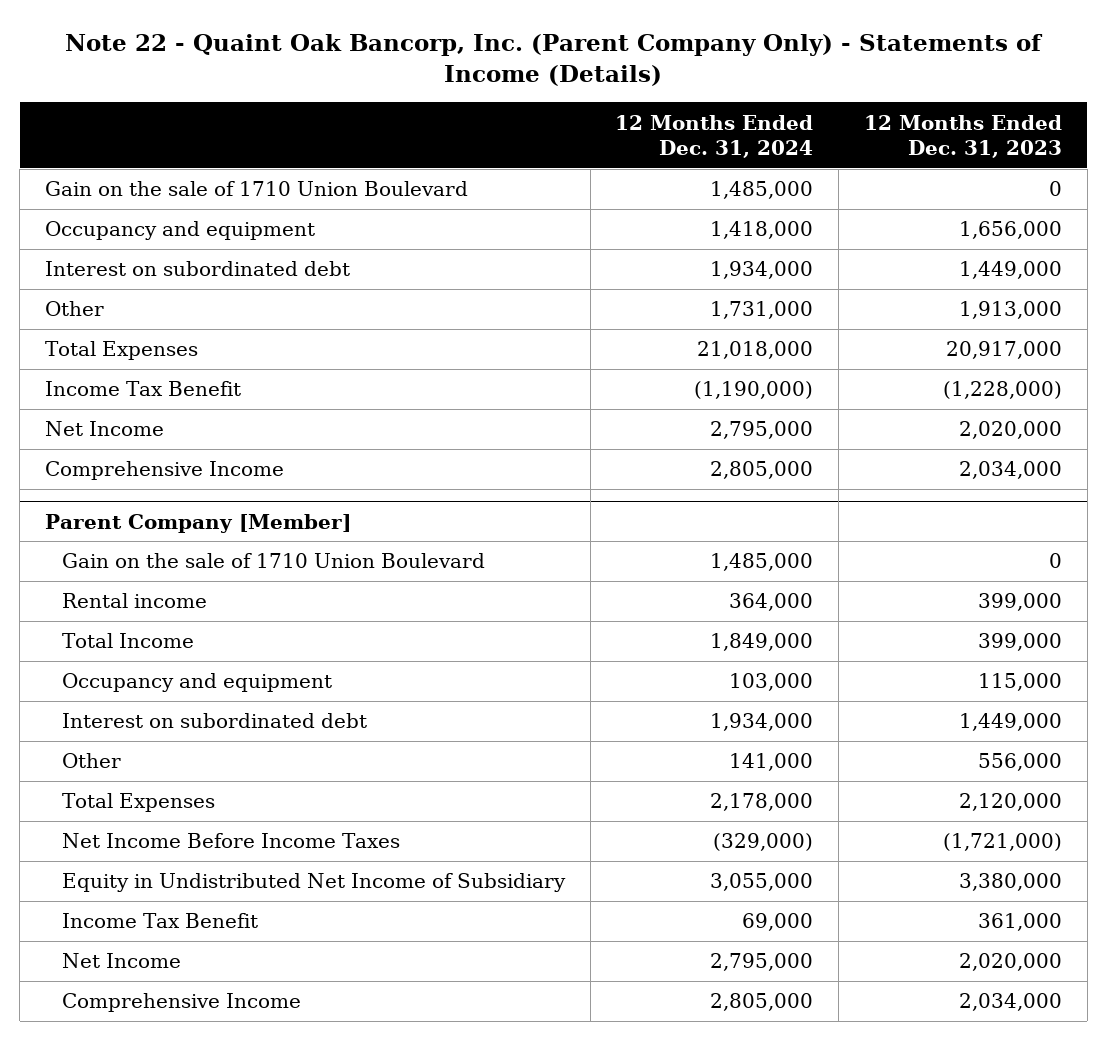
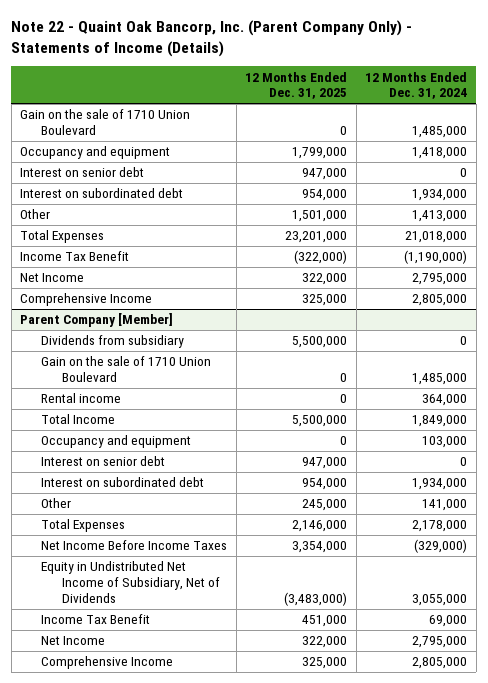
- | 12 Months Ended Dec. 31, 2024 | 12 Months Ended Dec. 31, 2023
+ | 12 Months Ended Dec. 31, 2025 | 12 Months Ended Dec. 31, 2024
+ Interest on senior debt | 947,000 | 0
- Other | 1,731,000 | 1,913,000
+ Other | 1,501,000 | 1,413,000
@ Parent Company [Member]
+ Dividends from subsidiary | 5,500,000 | 0
+ Interest on senior debt | 947,000 | 0
- Equity in Undistributed Net Income of Subsidiary | 3,055,000 | 3,380,000
+ Equity in Undistributed Net Income of Subsidiary, Net of Dividends | (3,483,000) | 3,055,000

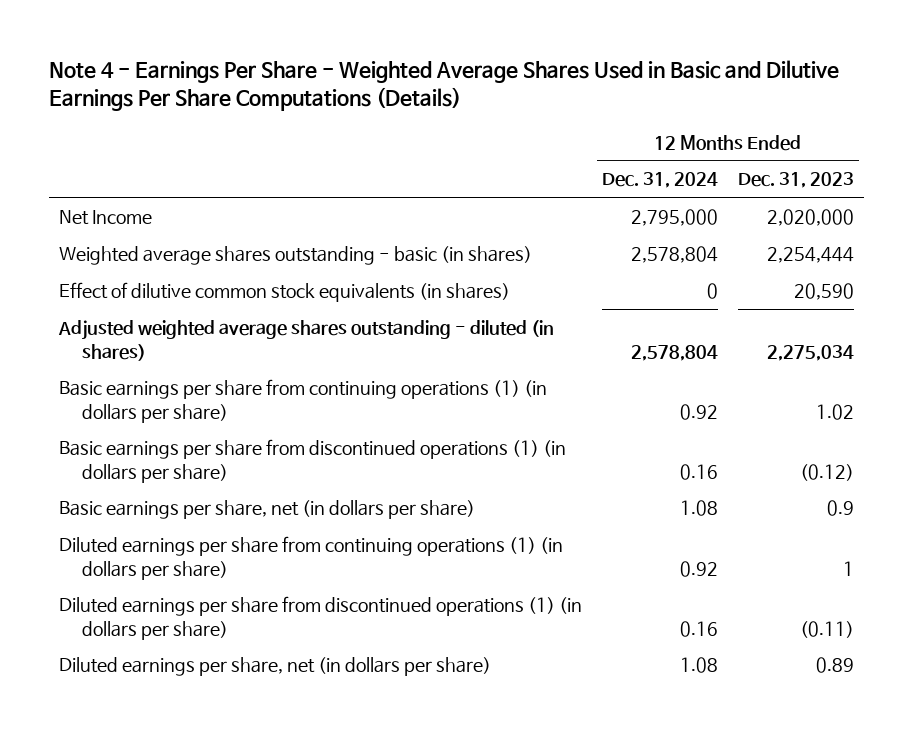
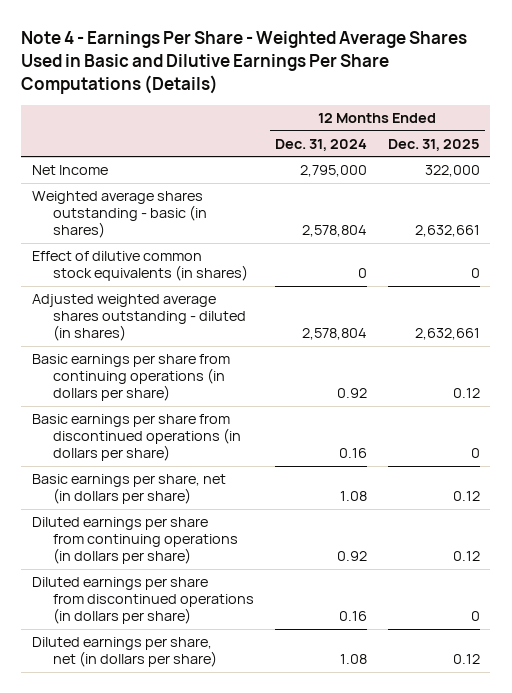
- | 12 Months Ended Dec. 31, 2024 | 12 Months Ended Dec. 31, 2023
+ | 12 Months Ended Dec. 31, 2024 | 12 Months Ended Dec. 31, 2025
- Basic earnings per share from continuing operations (1) (in dollars per share) | 0.92 | 1.02
- Basic earnings per share from discontinued operations (1) (in dollars per share) | 0.16 | (0.12)
+ Basic earnings per share from continuing operations (in dollars per share) | 0.92 | 0.12
+ Basic earnings per share from discontinued operations (in dollars per share) | 0.16 | 0
- Diluted earnings per share from continuing operations (1) (in dollars per share) | 0.92 | 1
- Diluted earnings per share from discontinued operations (1) (in dollars per share) | 0.16 | (0.11)
+ Diluted earnings per share from continuing operations (in dollars per share) | 0.92 | 0.12
+ Diluted earnings per share from discontinued operations (in dollars per share) | 0.16 | 0

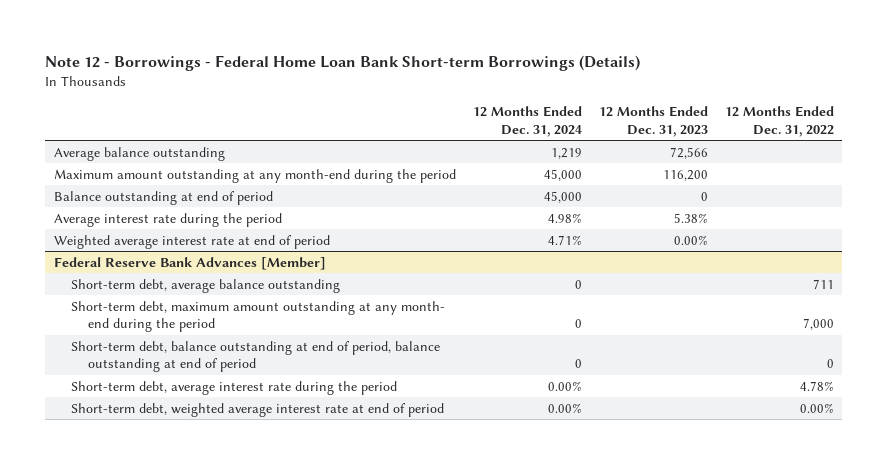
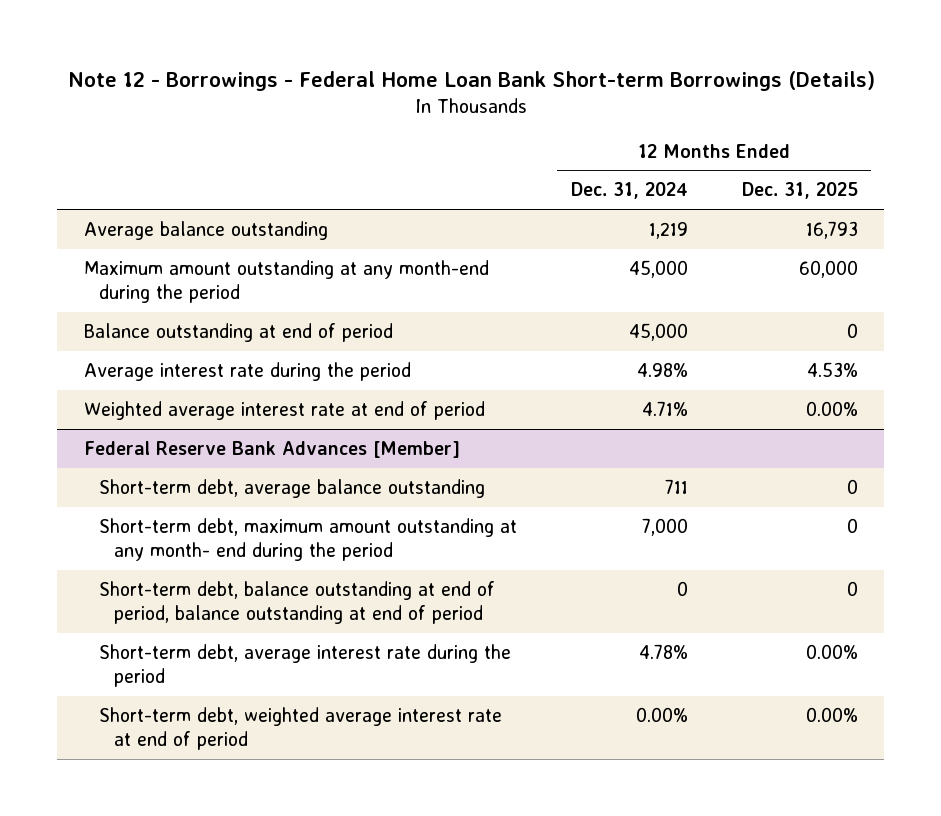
- | 12 Months Ended Dec. 31, 2024 | 12 Months Ended Dec. 31, 2023 | 12 Months Ended Dec. 31, 2022
+ | 12 Months Ended Dec. 31, 2024 | 12 Months Ended Dec. 31, 2025
@ Federal Reserve Bank Advances [Member]
- Short-term debt, average balance outstanding | 0 | | 711
- Short-term debt, maximum amount outstanding at any month- end during the period | 0 | | 7,000
+ Short-term debt, average balance outstanding | 711 | 0
+ Short-term debt, maximum amount outstanding at any month- end during the period | 7,000 | 0
- Short-term debt, average interest rate during the period | 0.00% | | 4.78%
+ Short-term debt, average interest rate during the period | 4.78% | 0.00%

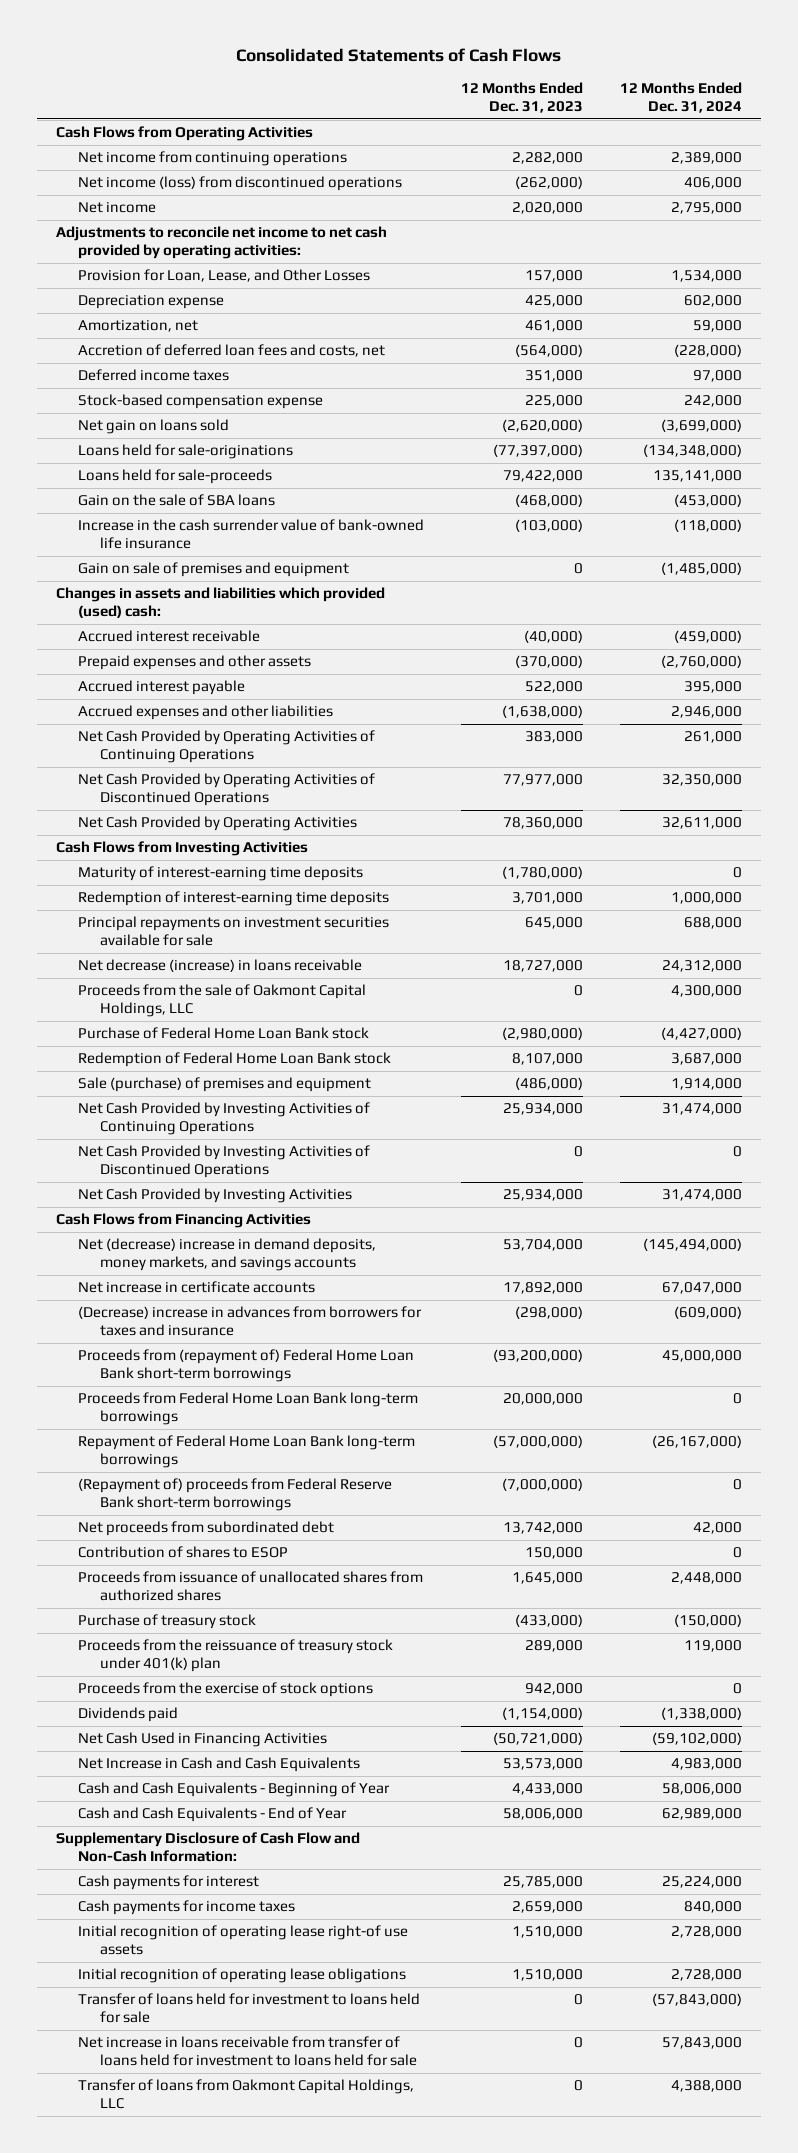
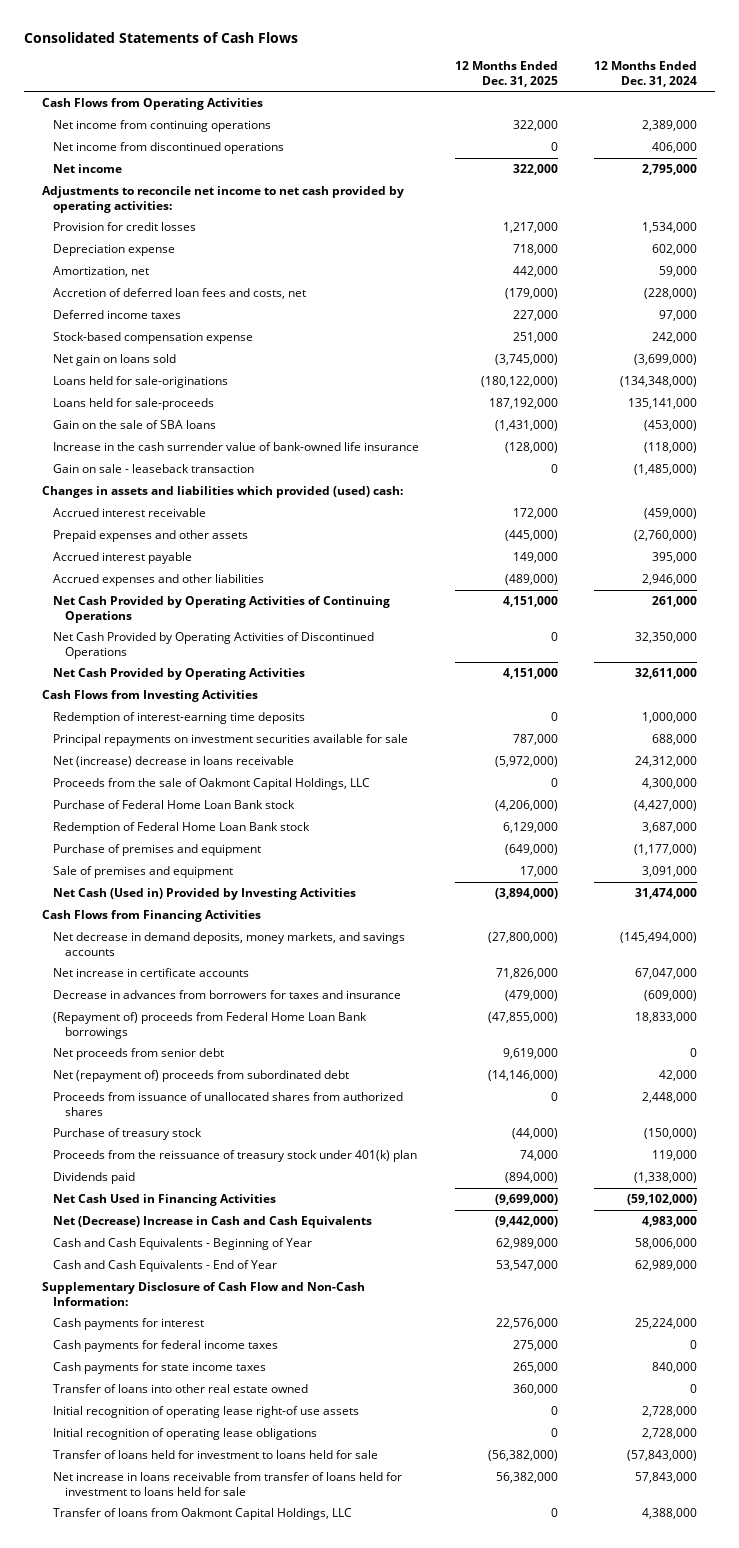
- | 12 Months Ended Dec. 31, 2023 | 12 Months Ended Dec. 31, 2024
+ | 12 Months Ended Dec. 31, 2025 | 12 Months Ended Dec. 31, 2024
- Net income (loss) from discontinued operations | (262,000) | 406,000
+ Net income from discontinued operations | 0 | 406,000
- Provision for Loan, Lease, and Other Losses | 157,000 | 1,534,000
+ Provision for credit losses | 1,217,000 | 1,534,000
- Gain on sale of premises and equipment | 0 | (1,485,000)
+ Gain on sale - leaseback transaction | 0 | (1,485,000)
- Maturity of interest-earning time deposits | (1,780,000) | 0
- Net decrease (increase) in loans receivable | 18,727,000 | 24,312,000
+ Net (increase) decrease in loans receivable | (5,972,000) | 24,312,000
- Sale (purchase) of premises and equipment | (486,000) | 1,914,000
- Net Cash Provided by Investing Activities of Continuing Operations | 25,934,000 | 31,474,000
- Net Cash Provided by Investing Activities of Discontinued Operations | 0 | 0
- Net Cash Provided by Investing Activities | 25,934,000 | 31,474,000
+ Purchase of premises and equipment | (649,000) | (1,177,000)
+ Sale of premises and equipment | 17,000 | 3,091,000
+ Net Cash (Used in) Provided by Investing Activities | (3,894,000) | 31,474,000
- Net (decrease) increase in demand deposits, money markets, and savings accounts | 53,704,000 | (145,494,000)
+ Net decrease in demand deposits, money markets, and savings accounts | (27,800,000) | (145,494,000)
- (Decrease) increase in advances from borrowers for taxes and insurance | (298,000) | (609,000)
- Proceeds from (repayment of) Federal Home Loan Bank short-term borrowings | (93,200,000) | 45,000,000
- Proceeds from Federal Home Loan Bank long-term borrowings | 20,000,000 | 0
- Repayment of Federal Home Loan Bank long-term borrowings | (57,000,000) | (26,167,000)
- (Repayment of) proceeds from Federal Reserve Bank short-term borrowings | (7,000,000) | 0
- Net proceeds from subordinated debt | 13,742,000 | 42,000
- Contribution of shares to ESOP | 150,000 | 0
+ Decrease in advances from borrowers for taxes and insurance | (479,000) | (609,000)
+ (Repayment of) proceeds from Federal Home Loan Bank borrowings | (47,855,000) | 18,833,000
+ Net proceeds from senior debt | 9,619,000 | 0
+ Net (repayment of) proceeds from subordinated debt | (14,146,000) | 42,000
- Proceeds from the exercise of stock options | 942,000 | 0
- Net Increase in Cash and Cash Equivalents | 53,573,000 | 4,983,000
+ Net (Decrease) Increase in Cash and Cash Equivalents | (9,442,000) | 4,983,000
- Cash payments for income taxes | 2,659,000 | 840,000
+ Cash payments for federal income taxes | 275,000 | 0
+ Cash payments for state income taxes | 265,000 | 840,000
+ Transfer of loans into other real estate owned | 360,000 | 0

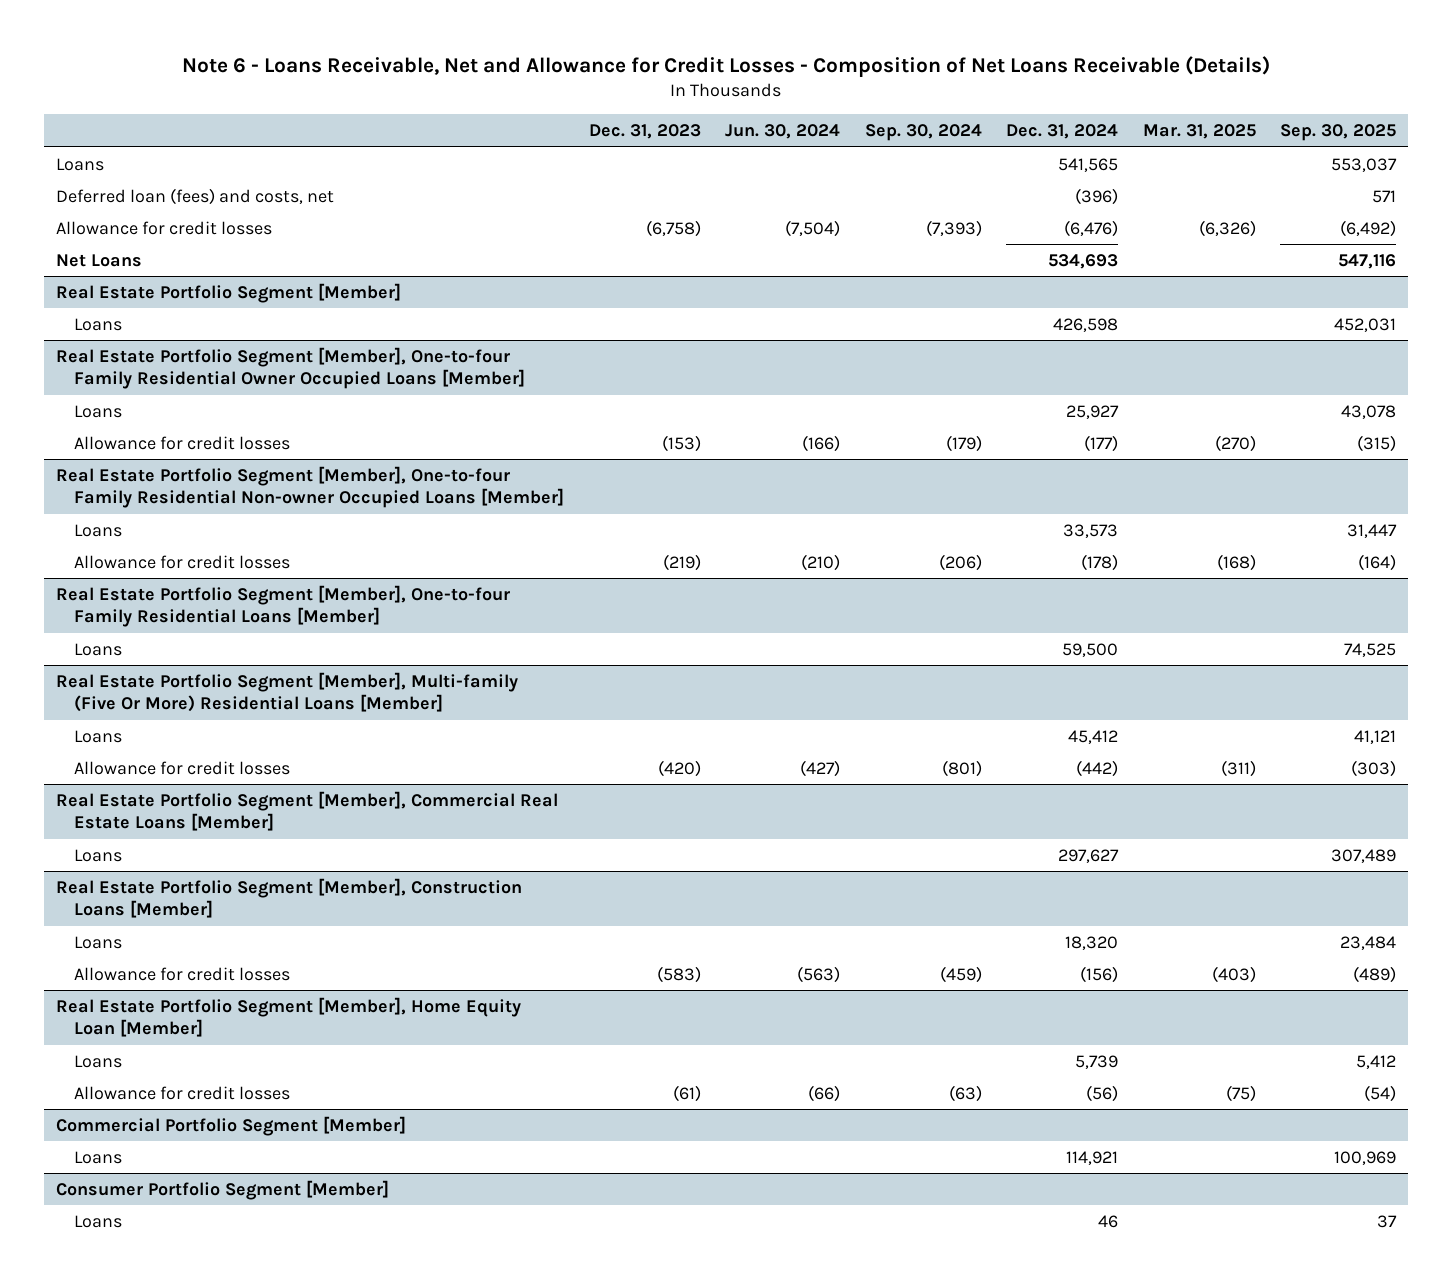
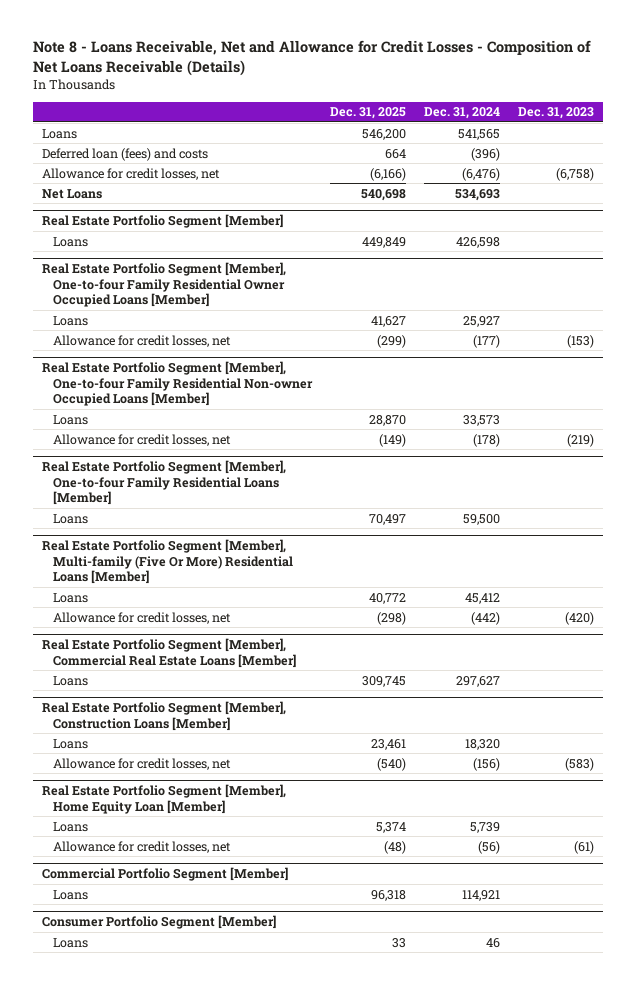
- Note 6 - Loans Receivable, Net and Allowance for Credit Losses - Composition of Net Loans Receivable (Details)
+ Note 8 - Loans Receivable, Net and Allowance for Credit Losses - Composition of Net Loans Receivable (Details)
- | Dec. 31, 2023 | Jun. 30, 2024 | Sep. 30, 2024 | Dec. 31, 2024 | Mar. 31, 2025 | Sep. 30, 2025
+ | Dec. 31, 2025 | Dec. 31, 2024 | Dec. 31, 2023
- Deferred loan (fees) and costs, net | | | | (396) | | 571
- Allowance for credit losses | (6,758) | (7,504) | (7,393) | (6,476) | (6,326) | (6,492)
+ Deferred loan (fees) and costs | 664 | (396) |
+ Allowance for credit losses, net | (6,166) | (6,476) | (6,758)
@ Real Estate Portfolio Segment [Member], One-to-four Family Residential Owner Occupied Loans [Member]
- Allowance for credit losses | (153) | (166) | (179) | (177) | (270) | (315)
+ Allowance for credit losses, net | (299) | (177) | (153)
@ Real Estate Portfolio Segment [Member], One-to-four Family Residential Non-owner Occupied Loans [Member]
- Allowance for credit losses | (219) | (210) | (206) | (178) | (168) | (164)
+ Allowance for credit losses, net | (149) | (178) | (219)
@ Real Estate Portfolio Segment [Member], Multi-family (Five Or More) Residential Loans [Member]
- Allowance for credit losses | (420) | (427) | (801) | (442) | (311) | (303)
+ Allowance for credit losses, net | (298) | (442) | (420)
@ Real Estate Portfolio Segment [Member], Construction Loans [Member]
- Allowance for credit losses | (583) | (563) | (459) | (156) | (403) | (489)
+ Allowance for credit losses, net | (540) | (156) | (583)
@ Real Estate Portfolio Segment [Member], Home Equity Loan [Member]
- Allowance for credit losses | (61) | (66) | (63) | (56) | (75) | (54)
+ Allowance for credit losses, net | (48) | (56) | (61)

